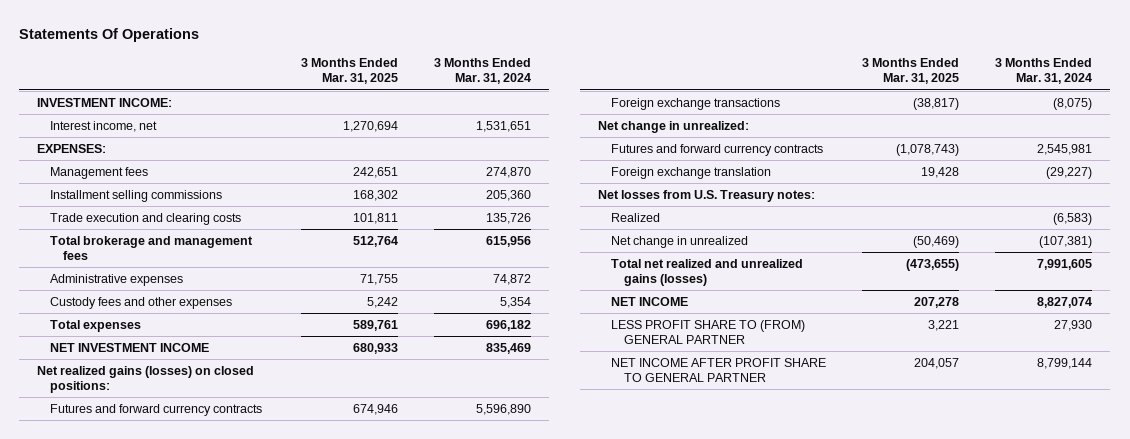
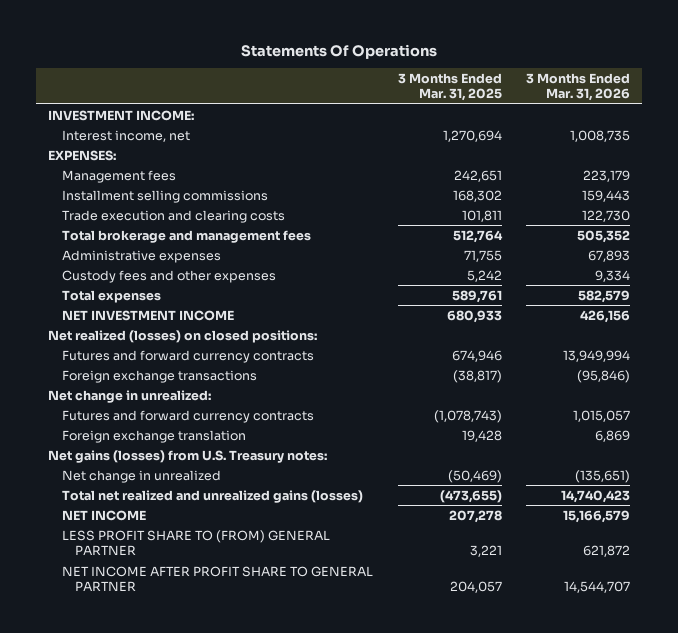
- | 3 Months Ended Mar. 31, 2025 | 3 Months Ended Mar. 31, 2024
+ | 3 Months Ended Mar. 31, 2025 | 3 Months Ended Mar. 31, 2026
- Net realized gains (losses) on closed positions:
+ Net realized (losses) on closed positions:
- Net losses from U.S. Treasury notes:
- Realized | | (6,583)
+ Net gains (losses) from U.S. Treasury notes:

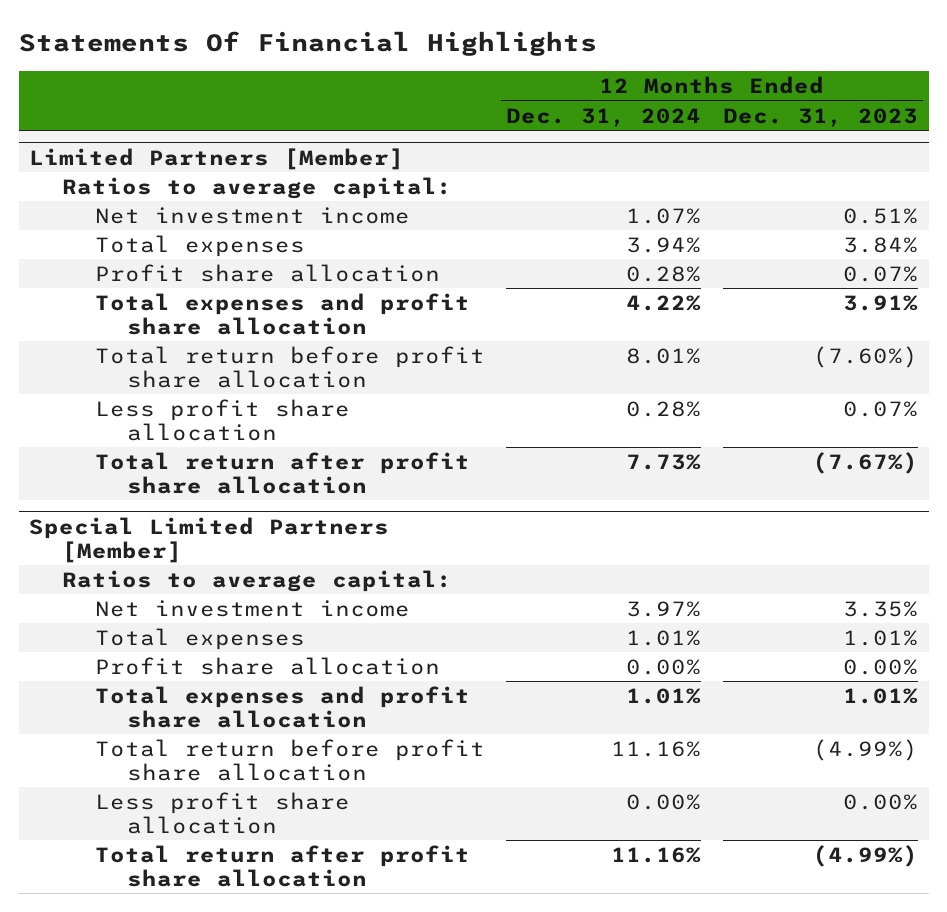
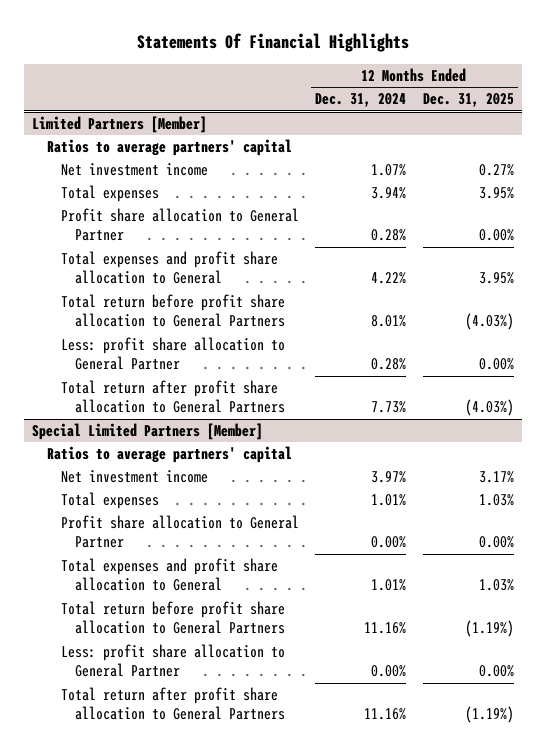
- | 12 Months Ended Dec. 31, 2024 | 12 Months Ended Dec. 31, 2023
+ | 12 Months Ended Dec. 31, 2024 | 12 Months Ended Dec. 31, 2025
@ Limited Partners [Member]
- Ratios to average capital:
+ Ratios to average partners' capital
- Profit share allocation | 0.28% | 0.07%
- Total expenses and profit share allocation | 4.22% | 3.91%
- Total return before profit share allocation | 8.01% | (7.60%)
- Less profit share allocation | 0.28% | 0.07%
- Total return after profit share allocation | 7.73% | (7.67%)
+ Profit share allocation to General Partner | 0.28% | 0.00%
+ Total expenses and profit share allocation to General | 4.22% | 3.95%
+ Total return before profit share allocation to General Partners | 8.01% | (4.03%)
+ Less: profit share allocation to General Partner | 0.28% | 0.00%
+ Total return after profit share allocation to General Partners | 7.73% | (4.03%)
@ Special Limited Partners [Member]
- Ratios to average capital:
+ Ratios to average partners' capital
- Profit share allocation | 0.00% | 0.00%
- Total expenses and profit share allocation | 1.01% | 1.01%
- Total return before profit share allocation | 11.16% | (4.99%)
- Less profit share allocation | 0.00% | 0.00%
- Total return after profit share allocation | 11.16% | (4.99%)
+ Profit share allocation to General Partner | 0.00% | 0.00%
+ Total expenses and profit share allocation to General | 1.01% | 1.03%
+ Total return before profit share allocation to General Partners | 11.16% | (1.19%)
+ Less: profit share allocation to General Partner | 0.00% | 0.00%
+ Total return after profit share allocation to General Partners | 11.16% | (1.19%)

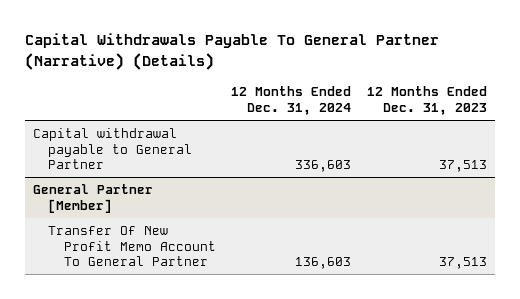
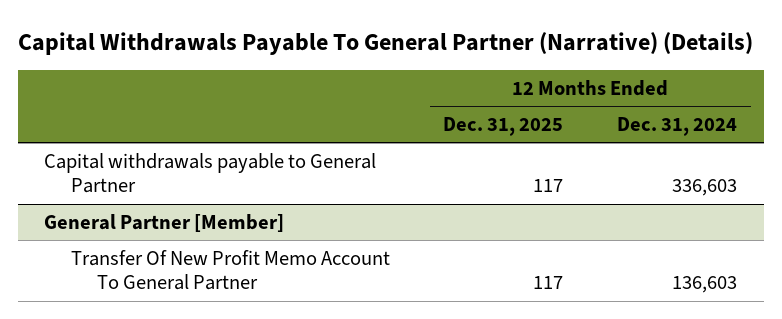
- | 12 Months Ended Dec. 31, 2024 | 12 Months Ended Dec. 31, 2023
+ | 12 Months Ended Dec. 31, 2025 | 12 Months Ended Dec. 31, 2024
- Capital withdrawal payable to General Partner | 336,603 | 37,513
+ Capital withdrawals payable to General Partner | 117 | 336,603

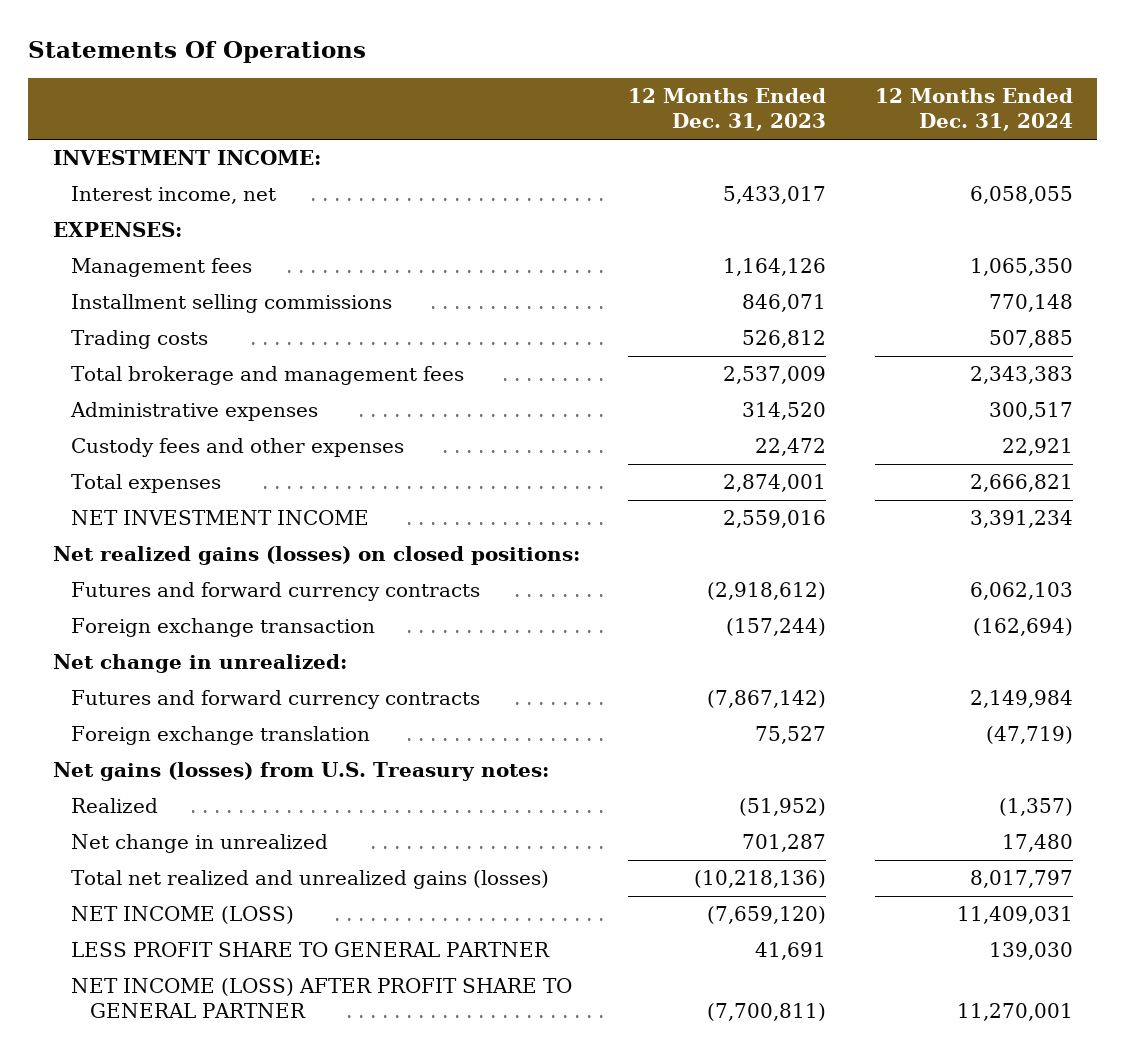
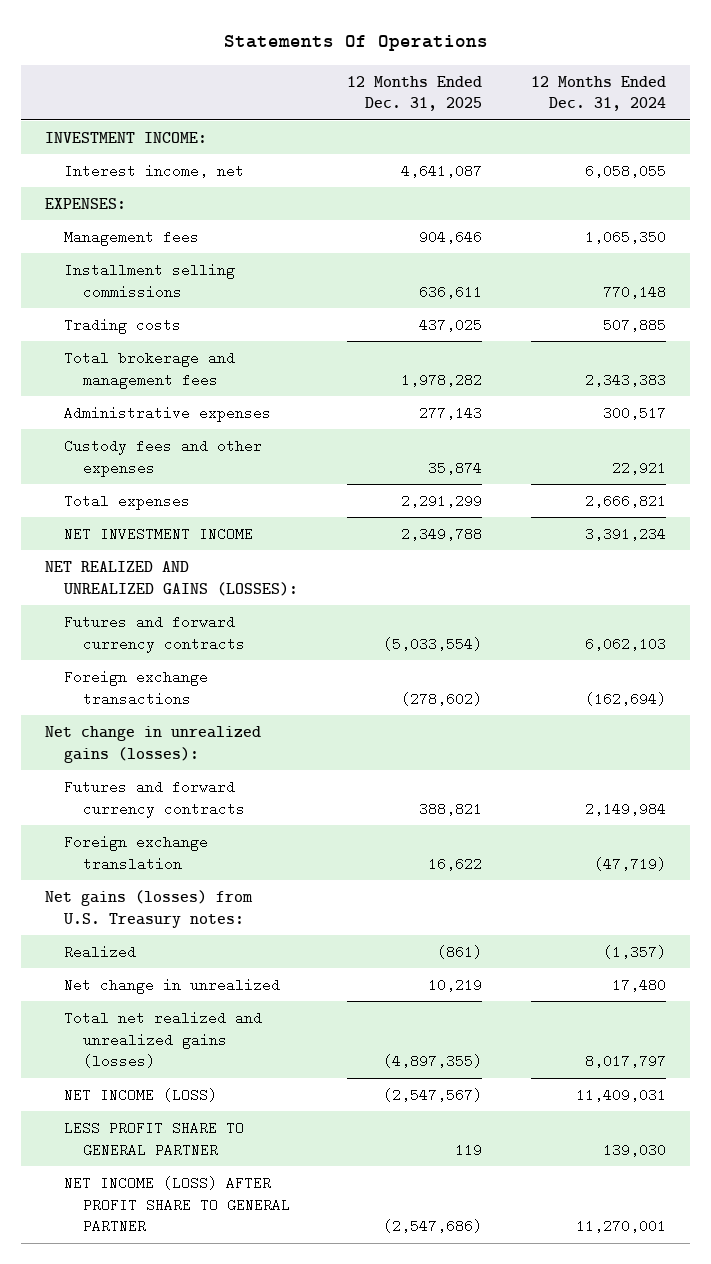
- | 12 Months Ended Dec. 31, 2023 | 12 Months Ended Dec. 31, 2024
+ | 12 Months Ended Dec. 31, 2025 | 12 Months Ended Dec. 31, 2024
- Net realized gains (losses) on closed positions:
+ NET REALIZED AND UNREALIZED GAINS (LOSSES):
- Foreign exchange transaction | (157,244) | (162,694)
- Net change in unrealized:
+ Foreign exchange transactions | (278,602) | (162,694)
+ Net change in unrealized gains (losses):

